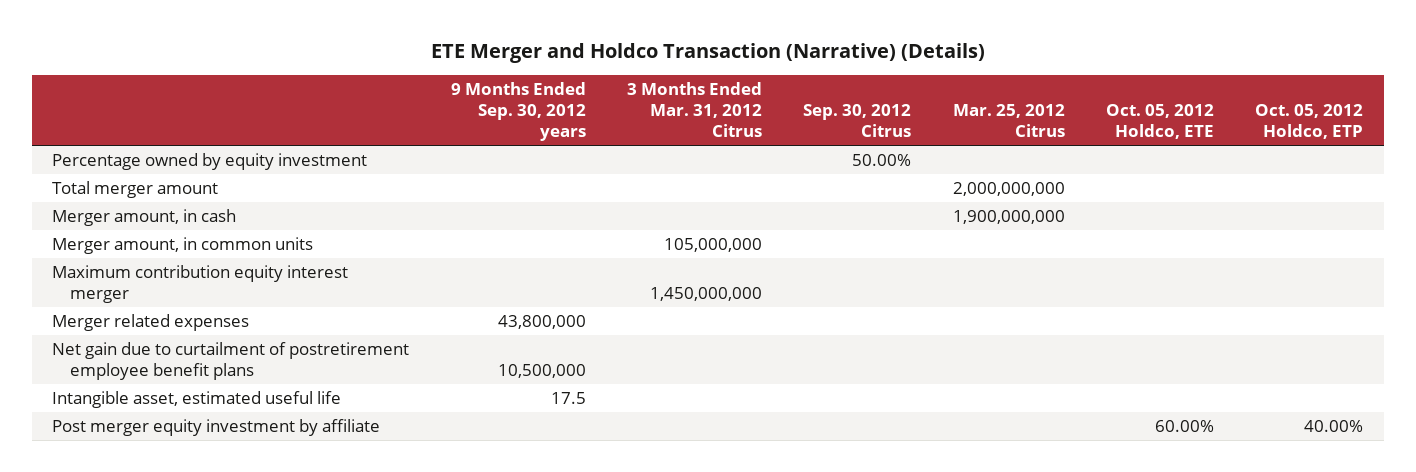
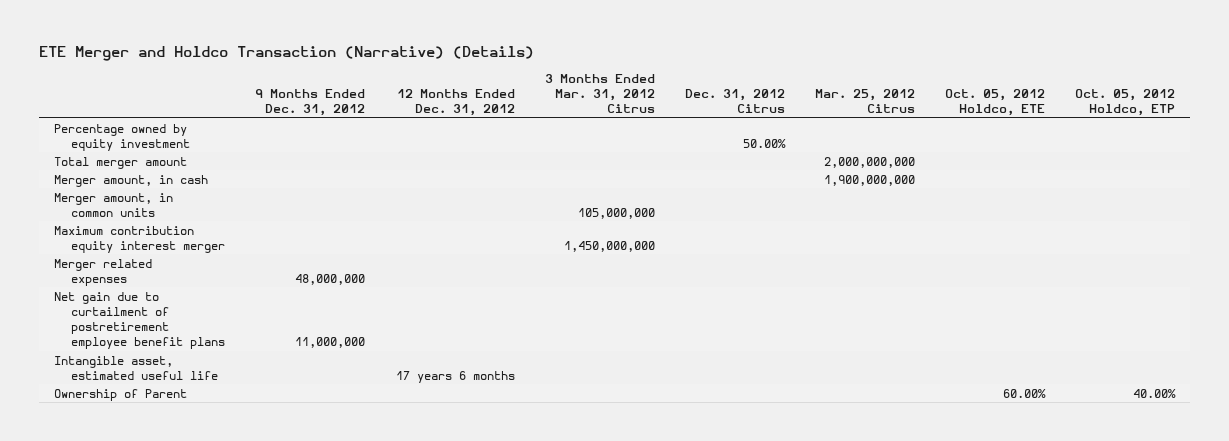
- | 9 Months Ended Sep. 30, 2012 years | 3 Months Ended Mar. 31, 2012 Citrus | Sep. 30, 2012 Citrus | Mar. 25, 2012 Citrus | Oct. 05, 2012 Holdco, ETE | Oct. 05, 2012 Holdco, ETP
+ | 9 Months Ended Dec. 31, 2012 | 12 Months Ended Dec. 31, 2012 | 3 Months Ended Mar. 31, 2012 Citrus | Dec. 31, 2012 Citrus | Mar. 25, 2012 Citrus | Oct. 05, 2012 Holdco, ETE | Oct. 05, 2012 Holdco, ETP
- Post merger equity investment by affiliate | | | | | 60.00% | 40.00%
+ Ownership of Parent | | | | | | 60.00% | 40.00%

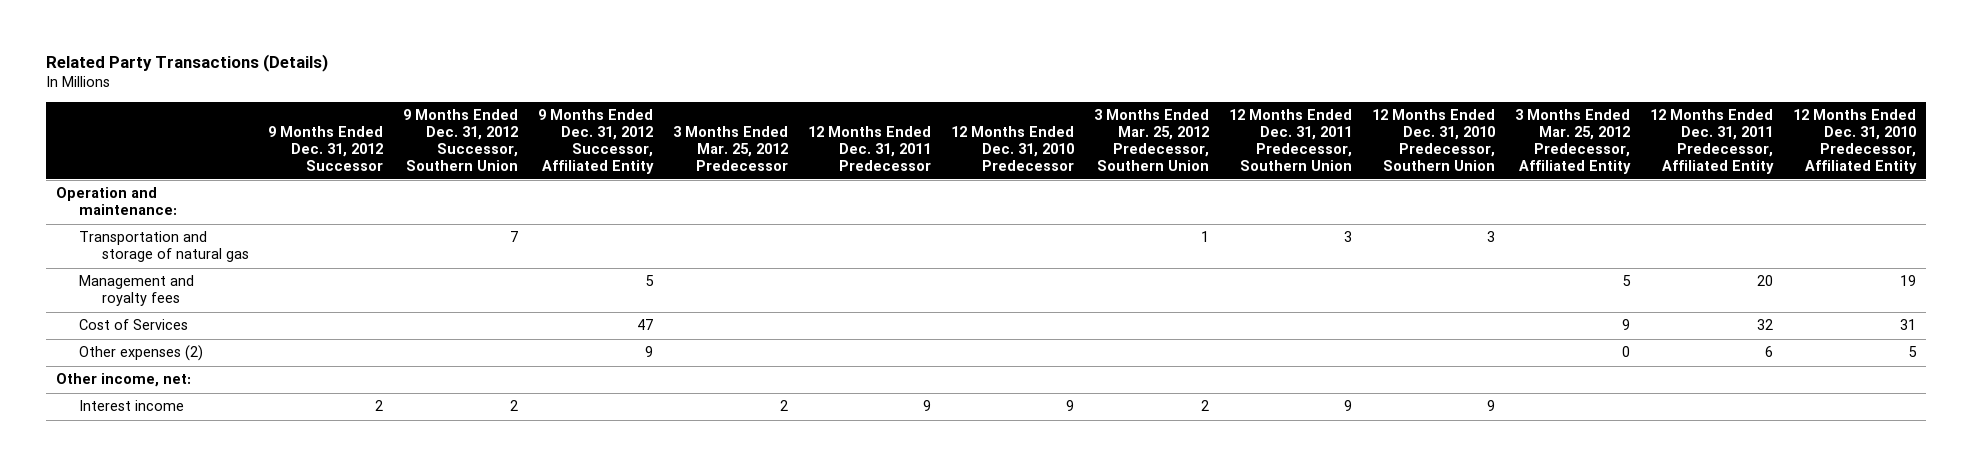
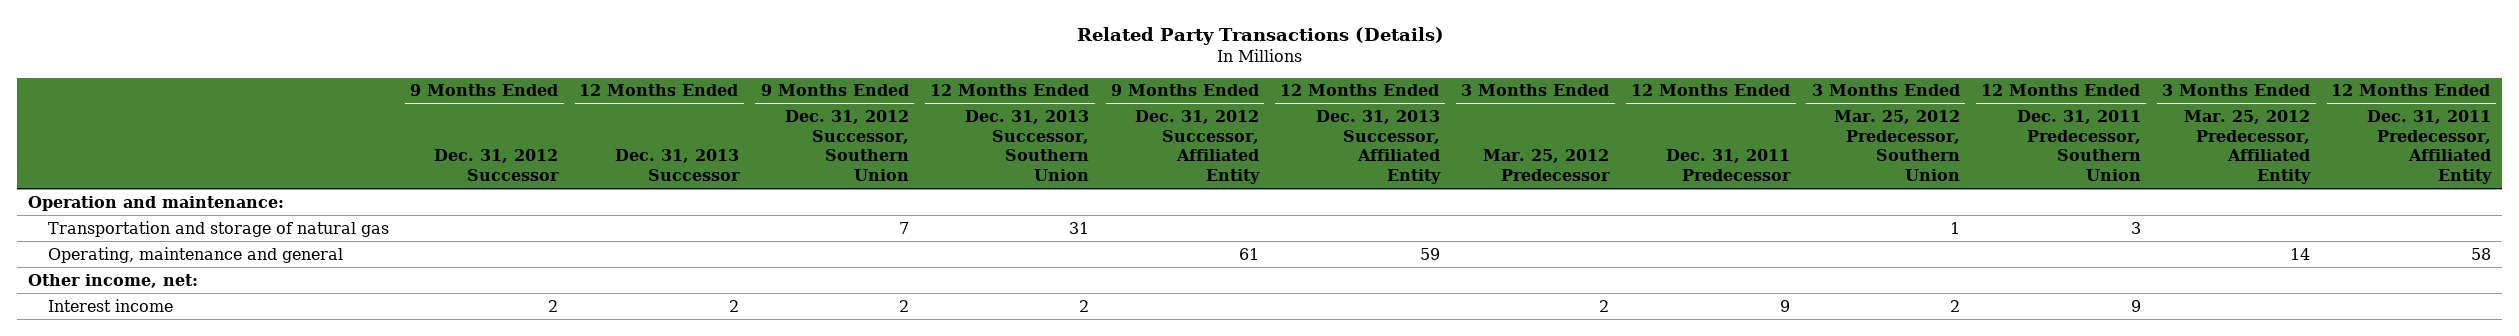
- | 9 Months Ended Dec. 31, 2012 Successor | 9 Months Ended Dec. 31, 2012 Successor, Southern Union | 9 Months Ended Dec. 31, 2012 Successor, Affiliated Entity | 3 Months Ended Mar. 25, 2012 Predecessor | 12 Months Ended Dec. 31, 2011 Predecessor | 12 Months Ended Dec. 31, 2010 Predecessor | 3 Months Ended Mar. 25, 2012 Predecessor, Southern Union | 12 Months Ended Dec. 31, 2011 Predecessor, Southern Union | 12 Months Ended Dec. 31, 2010 Predecessor, Southern Union | 3 Months Ended Mar. 25, 2012 Predecessor, Affiliated Entity | 12 Months Ended Dec. 31, 2011 Predecessor, Affiliated Entity | 12 Months Ended Dec. 31, 2010 Predecessor, Affiliated Entity
+ | 9 Months Ended Dec. 31, 2012 Successor | 12 Months Ended Dec. 31, 2013 Successor | 9 Months Ended Dec. 31, 2012 Successor, Southern Union | 12 Months Ended Dec. 31, 2013 Successor, Southern Union | 9 Months Ended Dec. 31, 2012 Successor, Affiliated Entity | 12 Months Ended Dec. 31, 2013 Successor, Affiliated Entity | 3 Months Ended Mar. 25, 2012 Predecessor | 12 Months Ended Dec. 31, 2011 Predecessor | 3 Months Ended Mar. 25, 2012 Predecessor, Southern Union | 12 Months Ended Dec. 31, 2011 Predecessor, Southern Union | 3 Months Ended Mar. 25, 2012 Predecessor, Affiliated Entity | 12 Months Ended Dec. 31, 2011 Predecessor, Affiliated Entity
- Management and royalty fees | | | 5 | | | | | | | 5 | 20 | 19
- Cost of Services | | | 47 | | | | | | | 9 | 32 | 31
- Other expenses (2) | | | 9 | | | | | | | 0 | 6 | 5
+ Operating, maintenance and general | | | | | 61 | 59 | | | | | 14 | 58

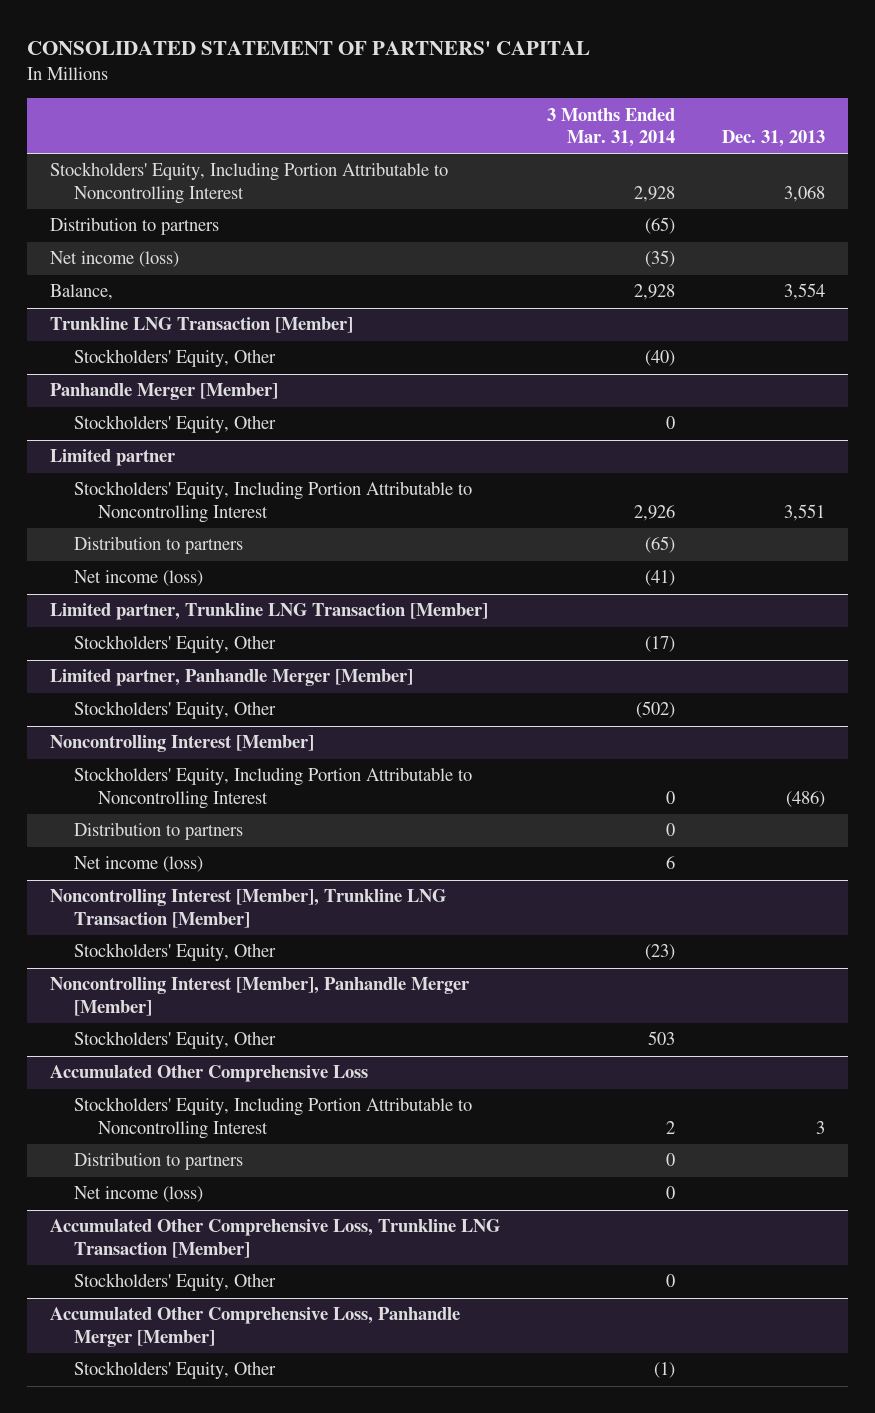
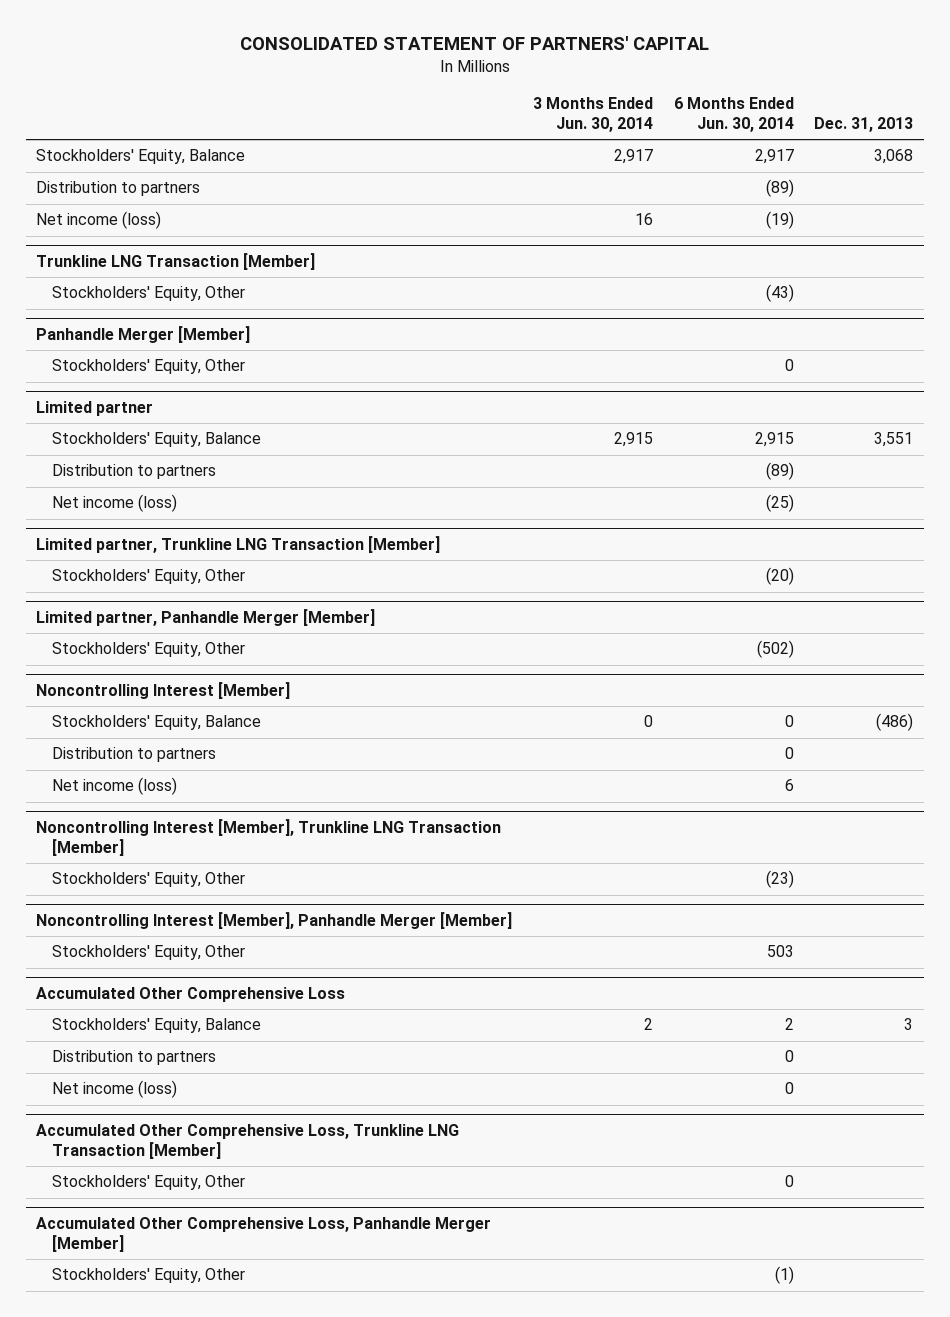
- | 3 Months Ended Mar. 31, 2014 | Dec. 31, 2013
+ | 3 Months Ended Jun. 30, 2014 | 6 Months Ended Jun. 30, 2014 | Dec. 31, 2013
- Stockholders' Equity, Including Portion Attributable to Noncontrolling Interest | 2,928 | 3,068
+ Stockholders' Equity, Balance | 2,917 | 2,917 | 3,068
- Balance, | 2,928 | 3,554
@ Limited partner
- Stockholders' Equity, Including Portion Attributable to Noncontrolling Interest | 2,926 | 3,551
+ Stockholders' Equity, Balance | 2,915 | 2,915 | 3,551
@ Noncontrolling Interest [Member]
- Stockholders' Equity, Including Portion Attributable to Noncontrolling Interest | 0 | (486)
+ Stockholders' Equity, Balance | 0 | 0 | (486)
@ Accumulated Other Comprehensive Loss
- Stockholders' Equity, Including Portion Attributable to Noncontrolling Interest | 2 | 3
+ Stockholders' Equity, Balance | 2 | 2 | 3

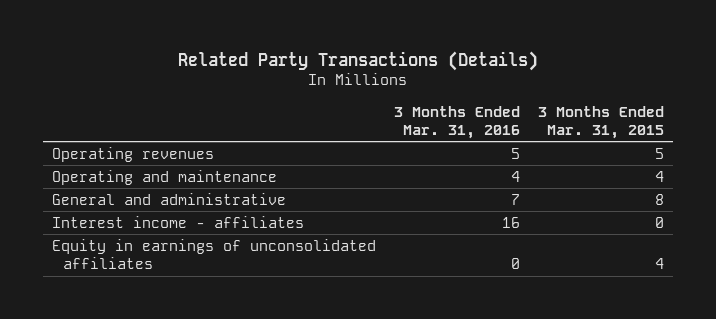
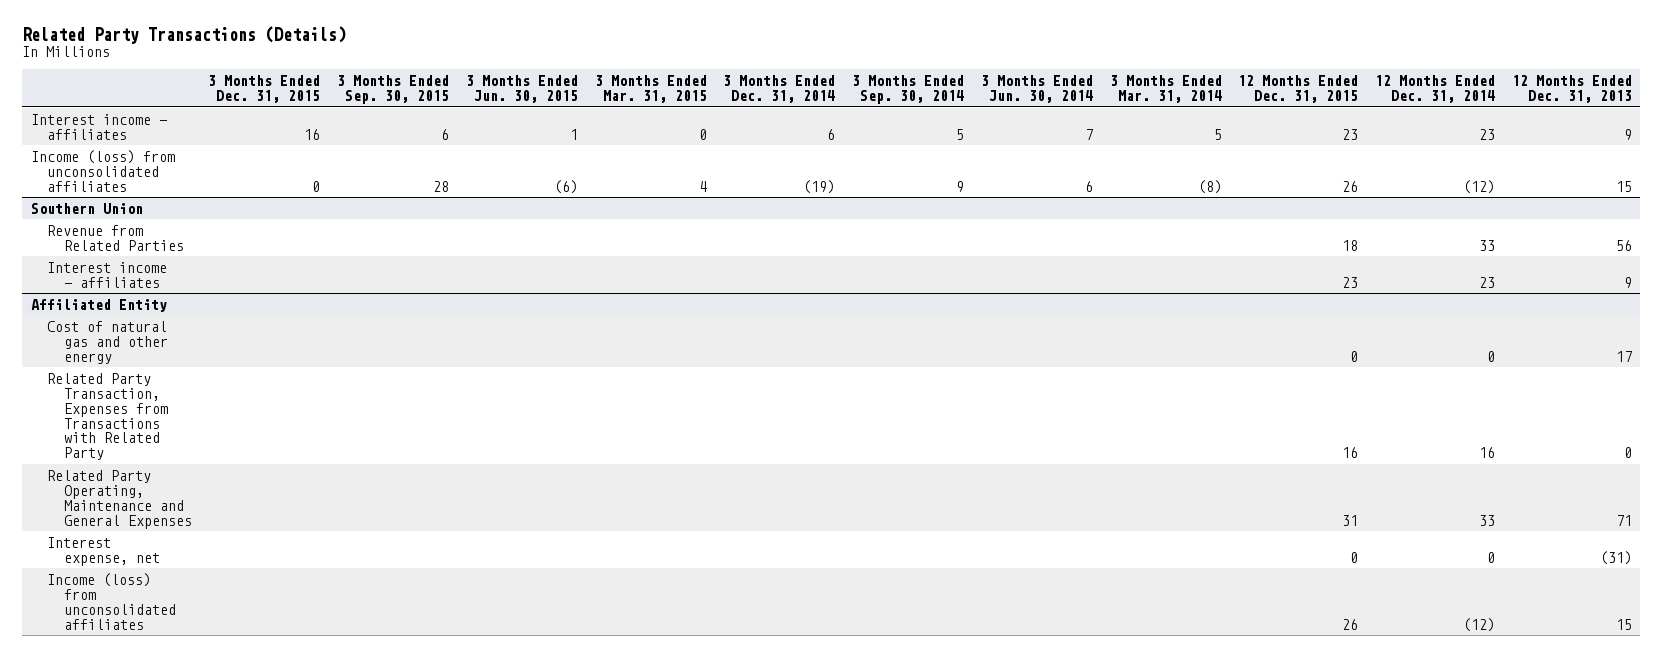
- | 3 Months Ended Mar. 31, 2016 | 3 Months Ended Mar. 31, 2015
+ | 3 Months Ended Dec. 31, 2015 | 3 Months Ended Sep. 30, 2015 | 3 Months Ended Jun. 30, 2015 | 3 Months Ended Mar. 31, 2015 | 3 Months Ended Dec. 31, 2014 | 3 Months Ended Sep. 30, 2014 | 3 Months Ended Jun. 30, 2014 | 3 Months Ended Mar. 31, 2014 | 12 Months Ended Dec. 31, 2015 | 12 Months Ended Dec. 31, 2014 | 12 Months Ended Dec. 31, 2013
- Operating revenues | 5 | 5
- Operating and maintenance | 4 | 4
- General and administrative | 7 | 8
- Equity in earnings of unconsolidated affiliates | 0 | 4
+ Income (loss) from unconsolidated affiliates | 0 | 28 | (6) | 4 | (19) | 9 | 6 | (8) | 26 | (12) | 15
+ Southern Union
+ Revenue from Related Parties | | | | | | | | | 18 | 33 | 56
+ Interest income - affiliates | | | | | | | | | 23 | 23 | 9
+ Affiliated Entity
+ Cost of natural gas and other energy | | | | | | | | | 0 | 0 | 17
+ Related Party Transaction, Expenses from Transactions with Related Party | | | | | | | | | 16 | 16 | 0
+ Related Party Operating, Maintenance and General Expenses | | | | | | | | | 31 | 33 | 71
+ Interest expense, net | | | | | | | | | 0 | 0 | (31)
+ Income (loss) from unconsolidated affiliates | | | | | | | | | 26 | (12) | 15

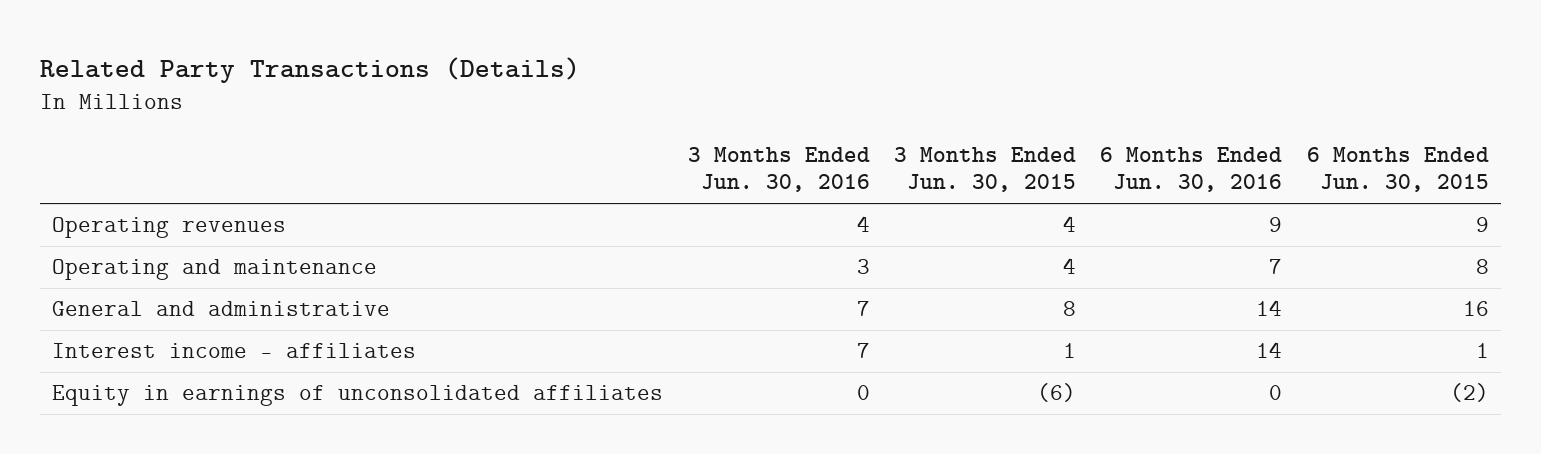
- | 3 Months Ended Dec. 31, 2015 | 3 Months Ended Sep. 30, 2015 | 3 Months Ended Jun. 30, 2015 | 3 Months Ended Mar. 31, 2015 | 3 Months Ended Dec. 31, 2014 | 3 Months Ended Sep. 30, 2014 | 3 Months Ended Jun. 30, 2014 | 3 Months Ended Mar. 31, 2014 | 12 Months Ended Dec. 31, 2015 | 12 Months Ended Dec. 31, 2014 | 12 Months Ended Dec. 31, 2013
+ | 3 Months Ended Jun. 30, 2016 | 3 Months Ended Jun. 30, 2015 | 6 Months Ended Jun. 30, 2016 | 6 Months Ended Jun. 30, 2015
+ Operating revenues | 4 | 4 | 9 | 9
+ Operating and maintenance | 3 | 4 | 7 | 8
+ General and administrative | 7 | 8 | 14 | 16
- Income (loss) from unconsolidated affiliates | 0 | 28 | (6) | 4 | (19) | 9 | 6 | (8) | 26 | (12) | 15
- Southern Union
- Revenue from Related Parties | | | | | | | | | 18 | 33 | 56
- Interest income - affiliates | | | | | | | | | 23 | 23 | 9
- Affiliated Entity
- Cost of natural gas and other energy | | | | | | | | | 0 | 0 | 17
- Related Party Transaction, Expenses from Transactions with Related Party | | | | | | | | | 16 | 16 | 0
- Related Party Operating, Maintenance and General Expenses | | | | | | | | | 31 | 33 | 71
- Interest expense, net | | | | | | | | | 0 | 0 | (31)
- Income (loss) from unconsolidated affiliates | | | | | | | | | 26 | (12) | 15
+ Equity in earnings of unconsolidated affiliates | 0 | (6) | 0 | (2)

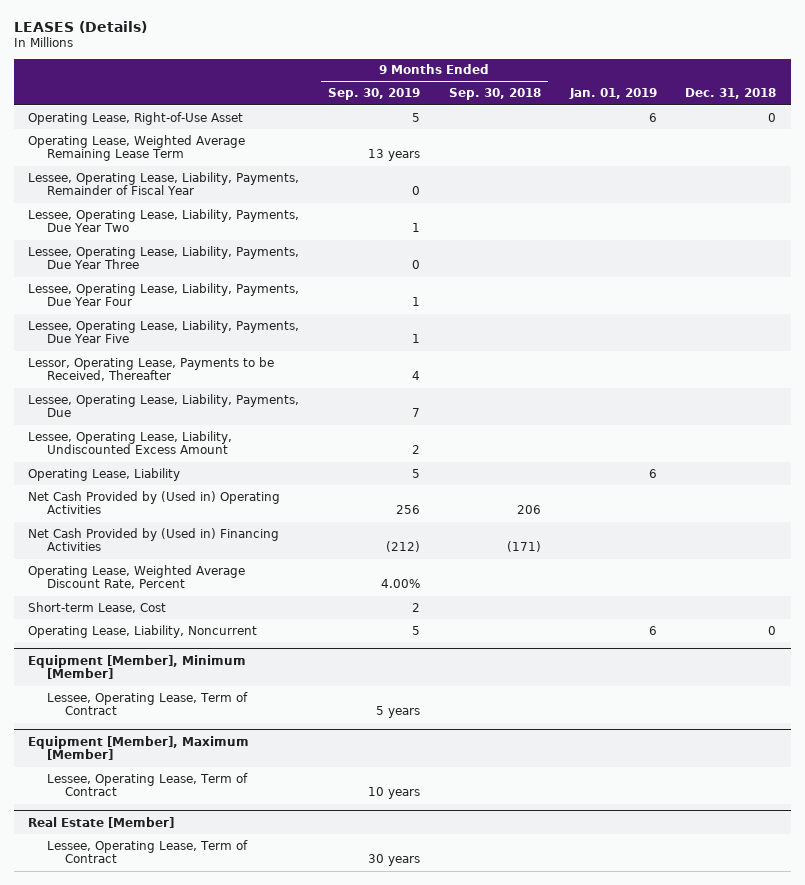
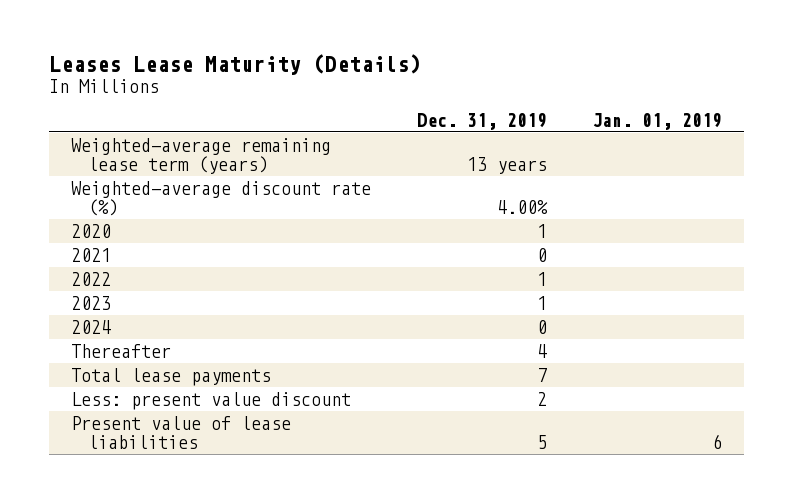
- LEASES (Details)
+ Leases Lease Maturity (Details)
- | 9 Months Ended Sep. 30, 2019 | 9 Months Ended Sep. 30, 2018 | Jan. 01, 2019 | Dec. 31, 2018
+ | Dec. 31, 2019 | Jan. 01, 2019
- Operating Lease, Right-of-Use Asset | 5 | | 6 | 0
- Operating Lease, Weighted Average Remaining Lease Term | 13 years | | |
- Lessee, Operating Lease, Liability, Payments, Remainder of Fiscal Year | 0 | | |
- Lessee, Operating Lease, Liability, Payments, Due Year Two | 1 | | |
- Lessee, Operating Lease, Liability, Payments, Due Year Three | 0 | | |
- Lessee, Operating Lease, Liability, Payments, Due Year Four | 1 | | |
- Lessee, Operating Lease, Liability, Payments, Due Year Five | 1 | | |
- Lessor, Operating Lease, Payments to be Received, Thereafter | 4 | | |
- Lessee, Operating Lease, Liability, Payments, Due | 7 | | |
- Lessee, Operating Lease, Liability, Undiscounted Excess Amount | 2 | | |
- Operating Lease, Liability | 5 | | 6 |
- Net Cash Provided by (Used in) Operating Activities | 256 | 206 | |
- Net Cash Provided by (Used in) Financing Activities | (212) | (171) | |
- Operating Lease, Weighted Average Discount Rate, Percent | 4.00% | | |
- Short-term Lease, Cost | 2 | | |
- Operating Lease, Liability, Noncurrent | 5 | | 6 | 0
- Equipment [Member], Minimum [Member]
- Lessee, Operating Lease, Term of Contract | 5 years | | |
- Equipment [Member], Maximum [Member]
- Lessee, Operating Lease, Term of Contract | 10 years | | |
- Real Estate [Member]
- Lessee, Operating Lease, Term of Contract | 30 years | | |
+ Weighted-average remaining lease term (years) | 13 years |
+ Weighted-average discount rate (%) | 4.00% |
+ 2020 | 1 |
+ 2021 | 0 |
+ 2022 | 1 |
+ 2023 | 1 |
+ 2024 | 0 |
+ Thereafter | 4 |
+ Total lease payments | 7 |
+ Less: present value discount | 2 |
+ Present value of lease liabilities | 5 | 6

